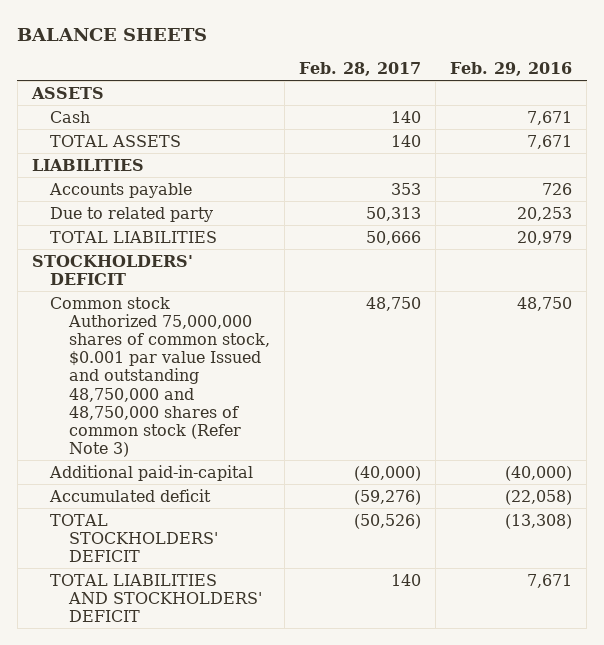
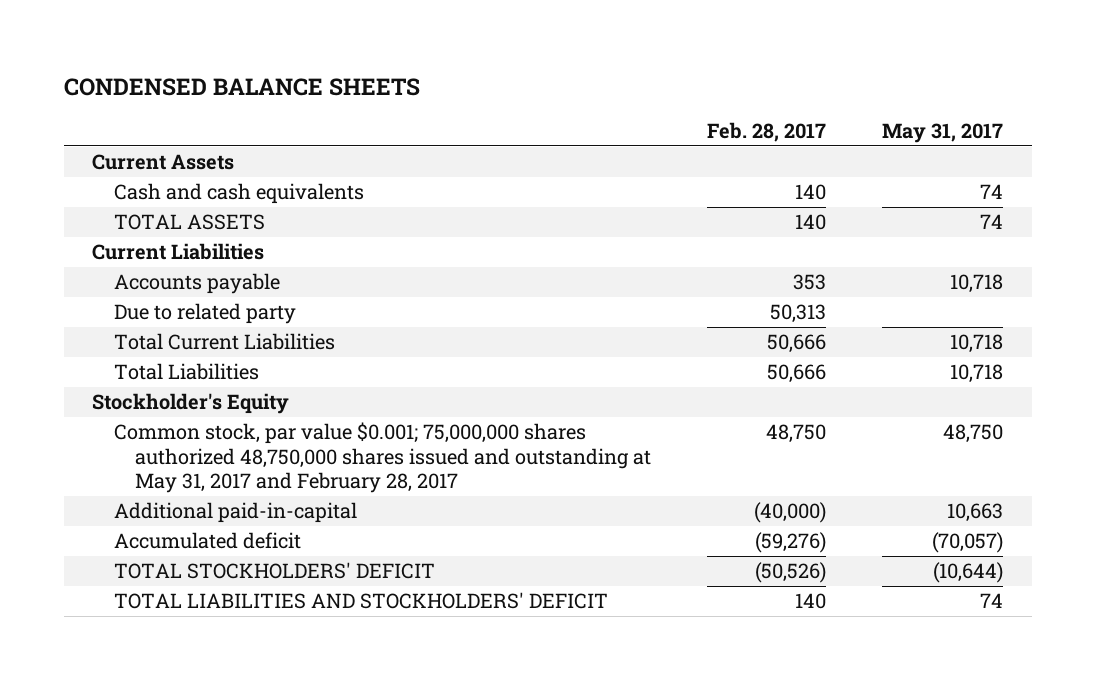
- BALANCE SHEETS
+ CONDENSED BALANCE SHEETS
- | Feb. 28, 2017 | Feb. 29, 2016
+ | Feb. 28, 2017 | May 31, 2017
- ASSETS
- Cash | 140 | 7,671
+ Current Assets
+ Cash and cash equivalents | 140 | 74
- LIABILITIES
+ Current Liabilities
- TOTAL LIABILITIES | 50,666 | 20,979
- STOCKHOLDERS' DEFICIT
- Common stock Authorized 75,000,000 shares of common stock, $0.001 par value Issued and outstanding 48,750,000 and 48,750,000 shares of common stock (Refer Note 3) | 48,750 | 48,750
+ Total Current Liabilities | 50,666 | 10,718
+ Total Liabilities | 50,666 | 10,718
+ Stockholder's Equity
+ Common stock, par value $0.001; 75,000,000 shares authorized 48,750,000 shares issued and outstanding at May 31, 2017 and February 28, 2017 | 48,750 | 48,750

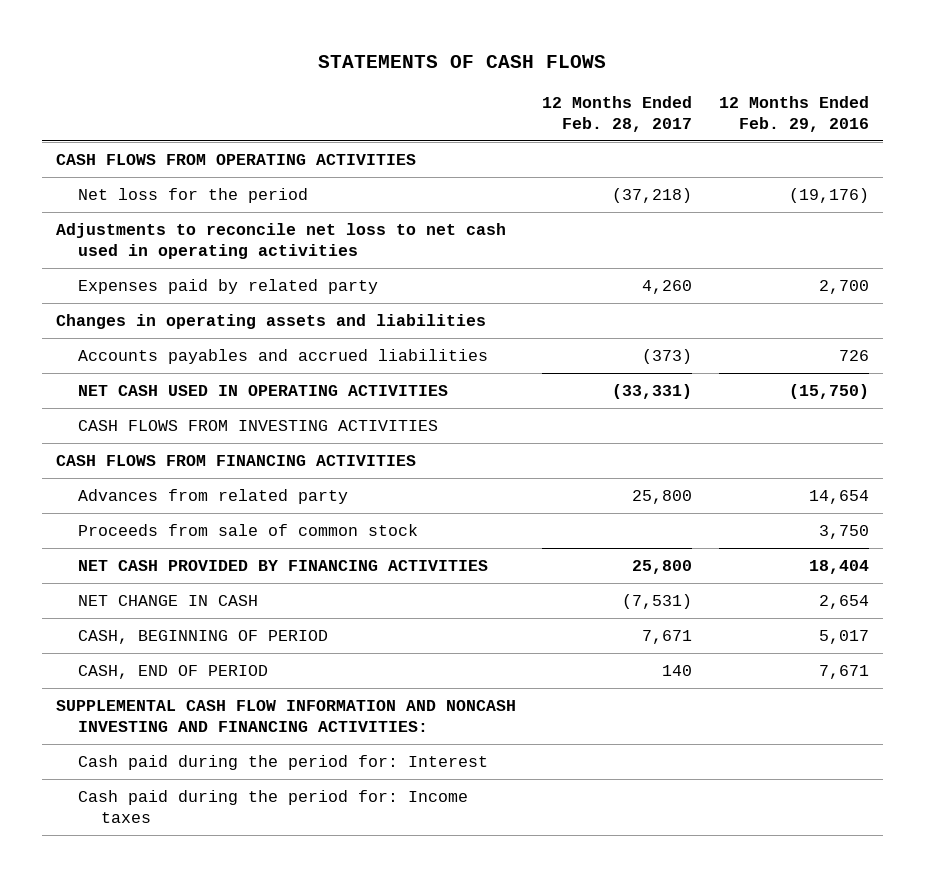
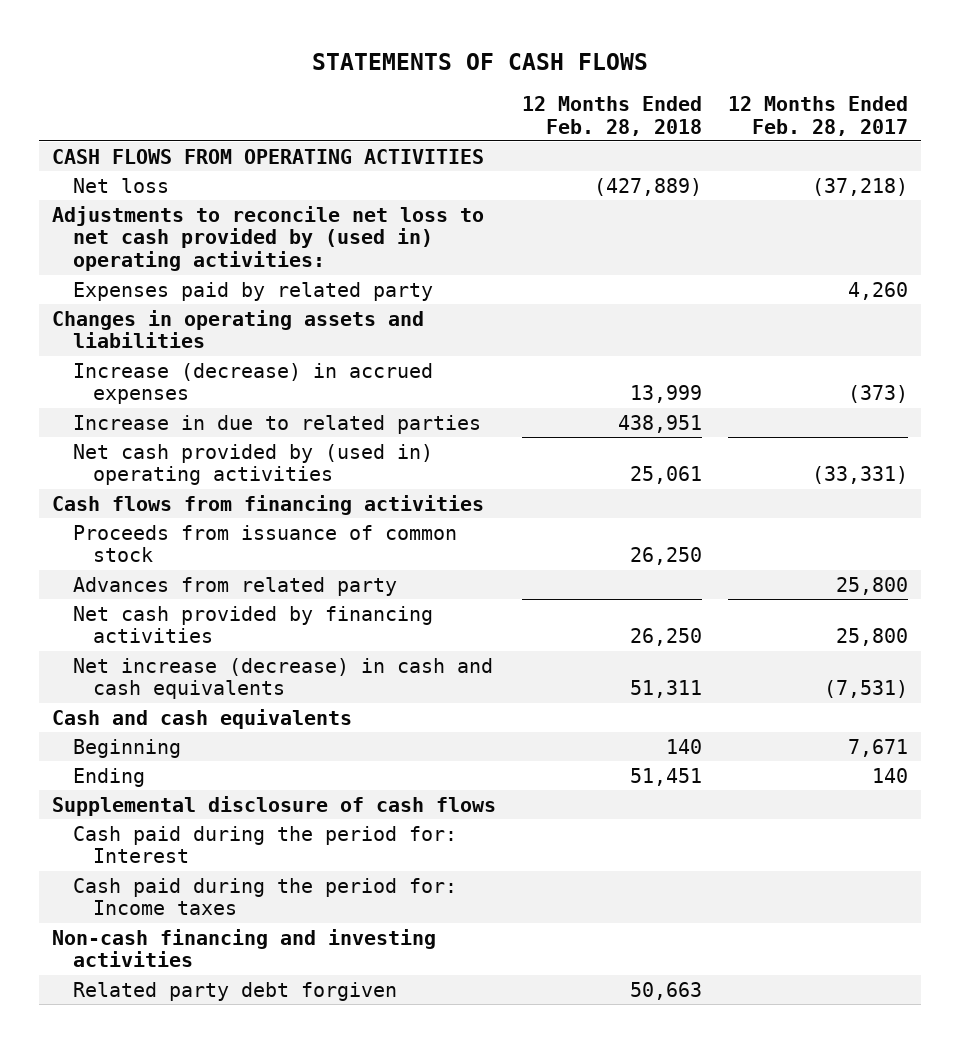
- | 12 Months Ended Feb. 28, 2017 | 12 Months Ended Feb. 29, 2016
+ | 12 Months Ended Feb. 28, 2018 | 12 Months Ended Feb. 28, 2017
- Net loss for the period | (37,218) | (19,176)
- Adjustments to reconcile net loss to net cash used in operating activities
+ Net loss | (427,889) | (37,218)
+ Adjustments to reconcile net loss to net cash provided by (used in) operating activities:
- Accounts payables and accrued liabilities | (373) | 726
- NET CASH USED IN OPERATING ACTIVITIES | (33,331) | (15,750)
- CASH FLOWS FROM INVESTING ACTIVITIES
- CASH FLOWS FROM FINANCING ACTIVITIES
+ Increase (decrease) in accrued expenses | 13,999 | (373)
+ Increase in due to related parties | 438,951 |
+ Net cash provided by (used in) operating activities | 25,061 | (33,331)
+ Cash flows from financing activities
+ Proceeds from issuance of common stock | 26,250 |
- Proceeds from sale of common stock | | 3,750
- NET CASH PROVIDED BY FINANCING ACTIVITIES | 25,800 | 18,404
- NET CHANGE IN CASH | (7,531) | 2,654
- CASH, BEGINNING OF PERIOD | 7,671 | 5,017
- CASH, END OF PERIOD | 140 | 7,671
- SUPPLEMENTAL CASH FLOW INFORMATION AND NONCASH INVESTING AND FINANCING ACTIVITIES:
+ Net cash provided by financing activities | 26,250 | 25,800
+ Net increase (decrease) in cash and cash equivalents | 51,311 | (7,531)
+ Cash and cash equivalents
+ Beginning | 140 | 7,671
+ Ending | 51,451 | 140
+ Supplemental disclosure of cash flows
+ Non-cash financing and investing activities
+ Related party debt forgiven | 50,663 |

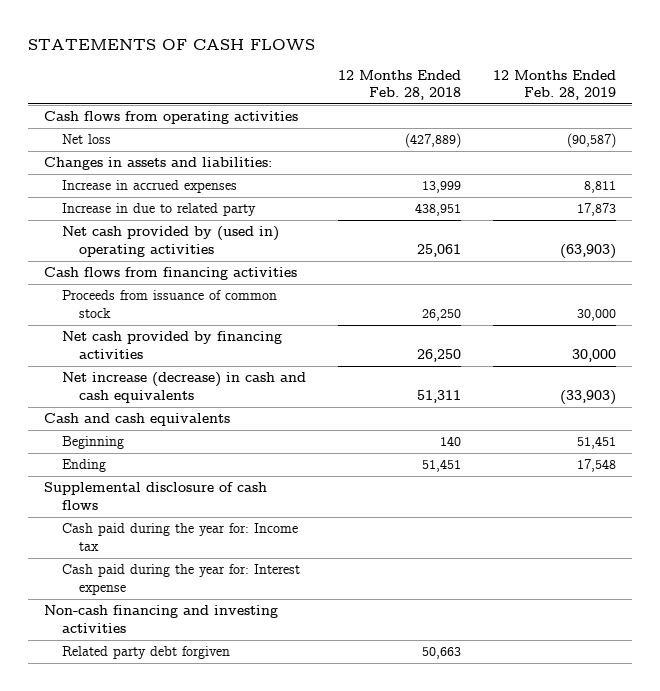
- | 12 Months Ended Feb. 28, 2018 | 12 Months Ended Feb. 28, 2017
+ | 12 Months Ended Feb. 28, 2018 | 12 Months Ended Feb. 28, 2019
- CASH FLOWS FROM OPERATING ACTIVITIES
+ Cash flows from operating activities
- Adjustments to reconcile net loss to net cash provided by (used in) operating activities:
- Expenses paid by related party | | 4,260
- Changes in operating assets and liabilities
- Increase (decrease) in accrued expenses | 13,999 | (373)
- Increase in due to related parties | 438,951 |
+ Changes in assets and liabilities:
+ Increase in accrued expenses | 13,999 | 8,811
+ Increase in due to related party | 438,951 | 17,873
- Advances from related party | | 25,800
- Cash paid during the period for: Interest
- Cash paid during the period for: Income taxes
+ Cash paid during the year for: Income tax
+ Cash paid during the year for: Interest expense

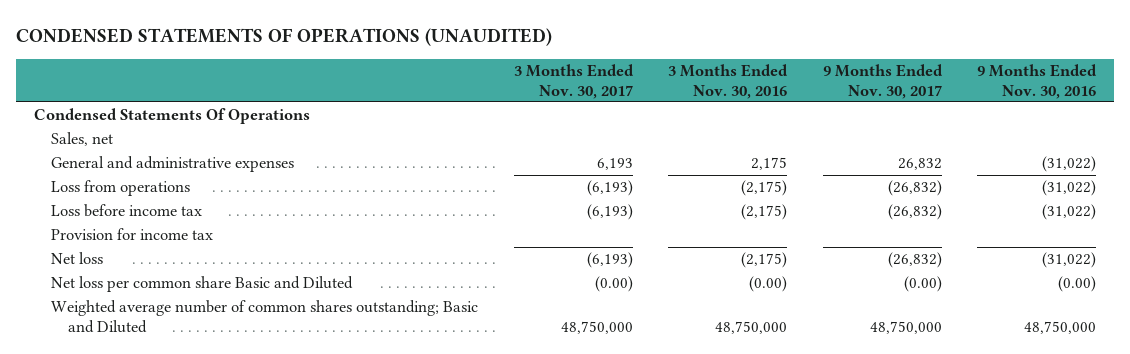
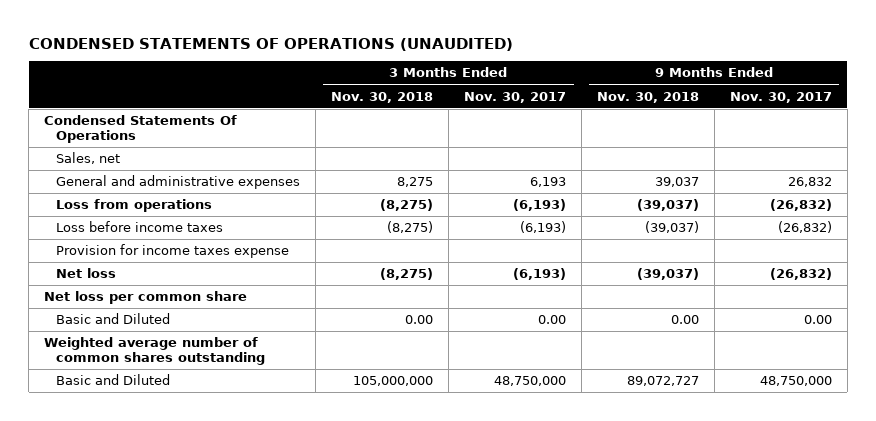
- | 3 Months Ended Nov. 30, 2017 | 3 Months Ended Nov. 30, 2016 | 9 Months Ended Nov. 30, 2017 | 9 Months Ended Nov. 30, 2016
+ | 3 Months Ended Nov. 30, 2018 | 3 Months Ended Nov. 30, 2017 | 9 Months Ended Nov. 30, 2018 | 9 Months Ended Nov. 30, 2017
- Loss before income tax | (6,193) | (2,175) | (26,832) | (31,022)
- Provision for income tax
+ Loss before income taxes | (8,275) | (6,193) | (39,037) | (26,832)
+ Provision for income taxes expense
- Net loss per common share Basic and Diluted | (0.00) | (0.00) | (0.00) | (0.00)
- Weighted average number of common shares outstanding; Basic and Diluted | 48,750,000 | 48,750,000 | 48,750,000 | 48,750,000
+ Net loss per common share
+ Basic and Diluted | 0.00 | 0.00 | 0.00 | 0.00
+ Weighted average number of common shares outstanding
+ Basic and Diluted | 105,000,000 | 48,750,000 | 89,072,727 | 48,750,000

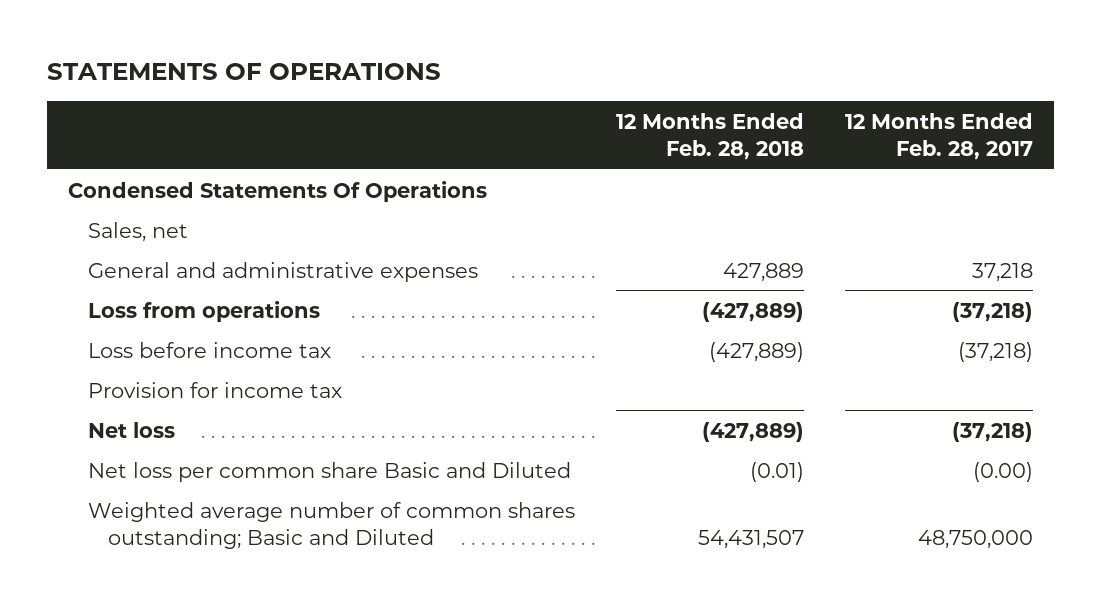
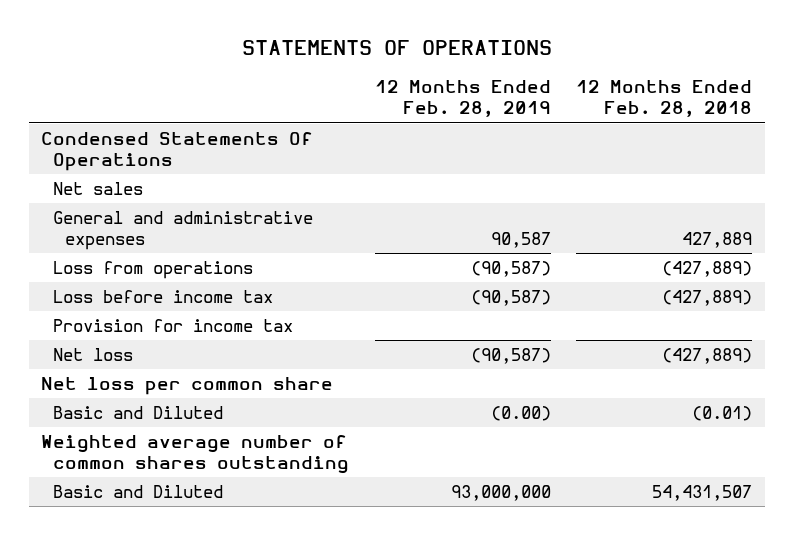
- | 12 Months Ended Feb. 28, 2018 | 12 Months Ended Feb. 28, 2017
+ | 12 Months Ended Feb. 28, 2019 | 12 Months Ended Feb. 28, 2018
- Sales, net
+ Net sales
- Net loss per common share Basic and Diluted | (0.01) | (0.00)
- Weighted average number of common shares outstanding; Basic and Diluted | 54,431,507 | 48,750,000
+ Net loss per common share
+ Basic and Diluted | (0.00) | (0.01)
+ Weighted average number of common shares outstanding
+ Basic and Diluted | 93,000,000 | 54,431,507

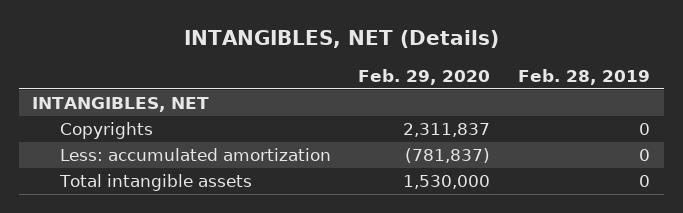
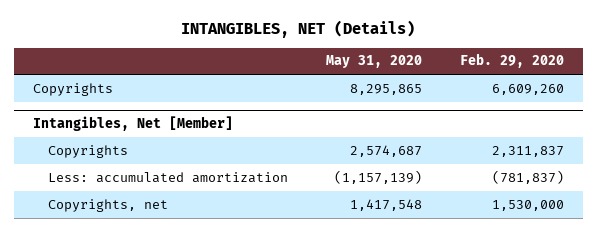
- | Feb. 29, 2020 | Feb. 28, 2019
+ | May 31, 2020 | Feb. 29, 2020
- INTANGIBLES, NET
+ Copyrights | 8,295,865 | 6,609,260
+ Intangibles, Net [Member]
- Total intangible assets | 1,530,000 | 0
+ Copyrights, net | 1,417,548 | 1,530,000

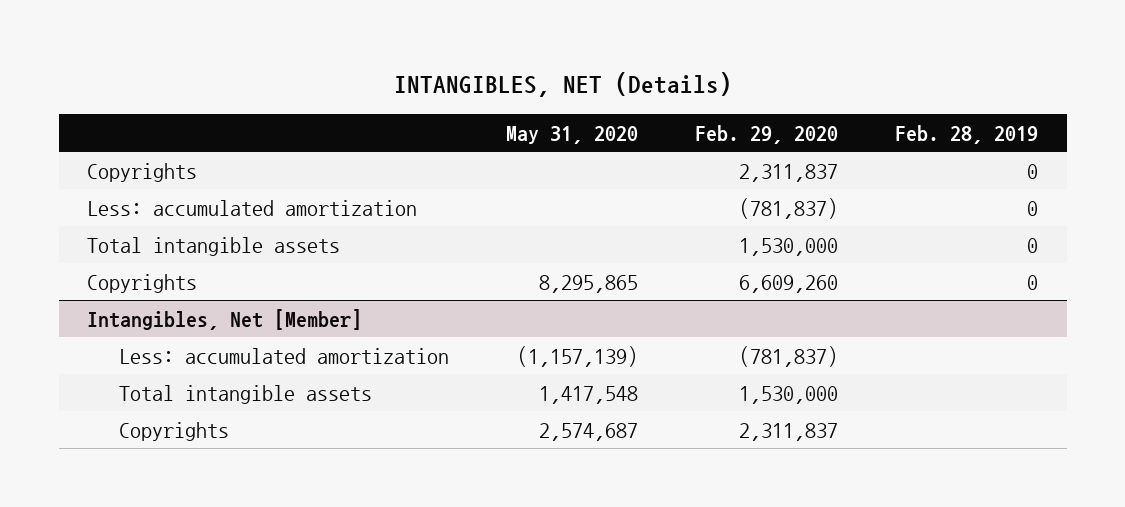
- | May 31, 2020 | Feb. 29, 2020
+ | May 31, 2020 | Feb. 29, 2020 | Feb. 28, 2019
+ Copyrights | | 2,311,837 | 0
+ Less: accumulated amortization | | (781,837) | 0
+ Total intangible assets | | 1,530,000 | 0
@ Intangibles, Net [Member]
- Copyrights, net | 1,417,548 | 1,530,000
+ Total intangible assets | 1,417,548 | 1,530,000 |
moved down: Copyrights | 2,574,687 | 2,311,837 |

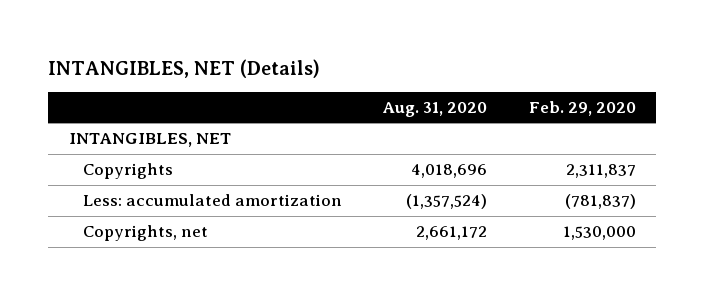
- | May 31, 2020 | Feb. 29, 2020 | Feb. 28, 2019
+ | Aug. 31, 2020 | Feb. 29, 2020
+ INTANGIBLES, NET
- Total intangible assets | | 1,530,000 | 0
- Copyrights | 8,295,865 | 6,609,260 | 0
- Intangibles, Net [Member]
- Less: accumulated amortization | (1,157,139) | (781,837) |
- Total intangible assets | 1,417,548 | 1,530,000 |
- Copyrights | 2,574,687 | 2,311,837 |
+ Copyrights, net | 2,661,172 | 1,530,000

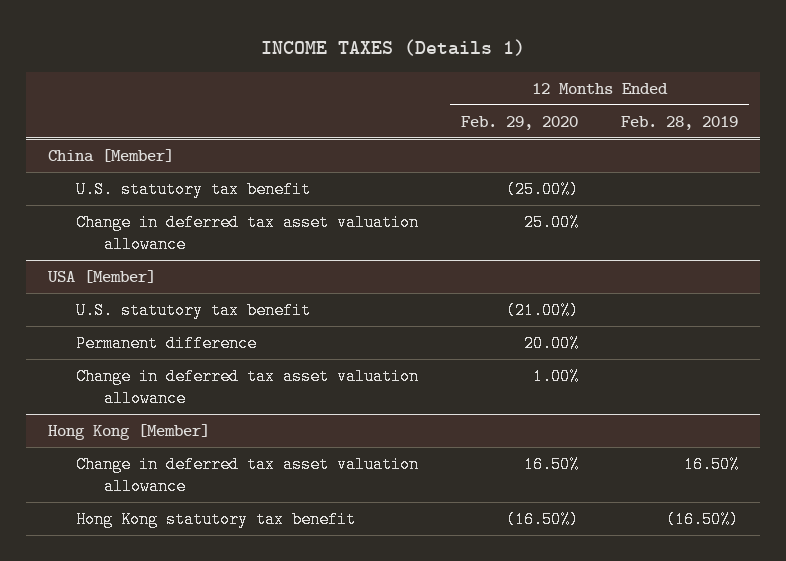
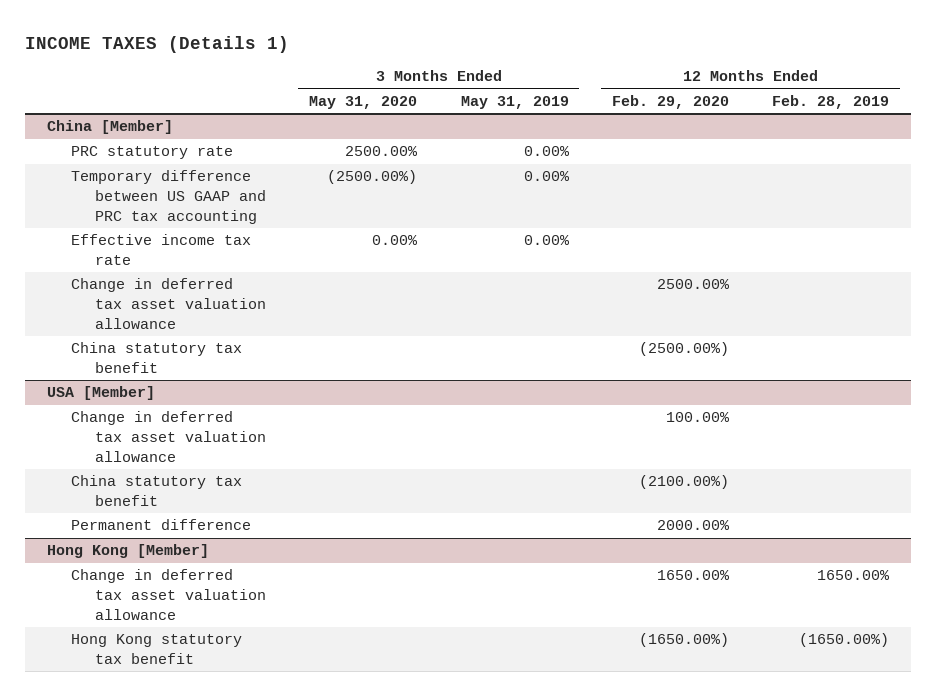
- | 12 Months Ended Feb. 29, 2020 | 12 Months Ended Feb. 28, 2019
+ | 3 Months Ended May 31, 2020 | 3 Months Ended May 31, 2019 | 12 Months Ended Feb. 29, 2020 | 12 Months Ended Feb. 28, 2019
@ China [Member]
- U.S. statutory tax benefit | (25.00%) |
- Change in deferred tax asset valuation allowance | 25.00% |
+ PRC statutory rate | 2500.00% | 0.00% | |
+ Temporary difference between US GAAP and PRC tax accounting | (2500.00%) | 0.00% | |
+ Effective income tax rate | 0.00% | 0.00% | |
+ Change in deferred tax asset valuation allowance | | | 2500.00% |
+ China statutory tax benefit | | | (2500.00%) |
@ USA [Member]
- U.S. statutory tax benefit | (21.00%) |
- Permanent difference | 20.00% |
- Change in deferred tax asset valuation allowance | 1.00% |
+ Change in deferred tax asset valuation allowance | | | 100.00% |
+ China statutory tax benefit | | | (2100.00%) |
+ Permanent difference | | | 2000.00% |
@ Hong Kong [Member]
- Change in deferred tax asset valuation allowance | 16.50% | 16.50%
- Hong Kong statutory tax benefit | (16.50%) | (16.50%)
+ Change in deferred tax asset valuation allowance | | | 1650.00% | 1650.00%
+ Hong Kong statutory tax benefit | | | (1650.00%) | (1650.00%)

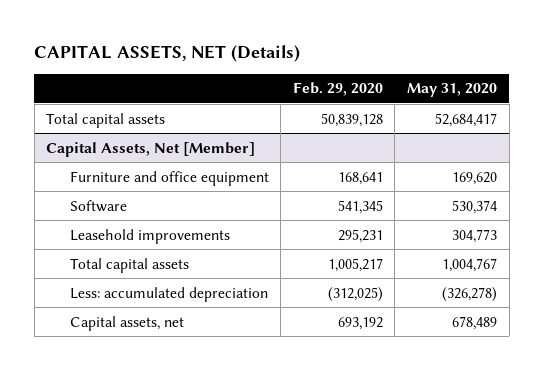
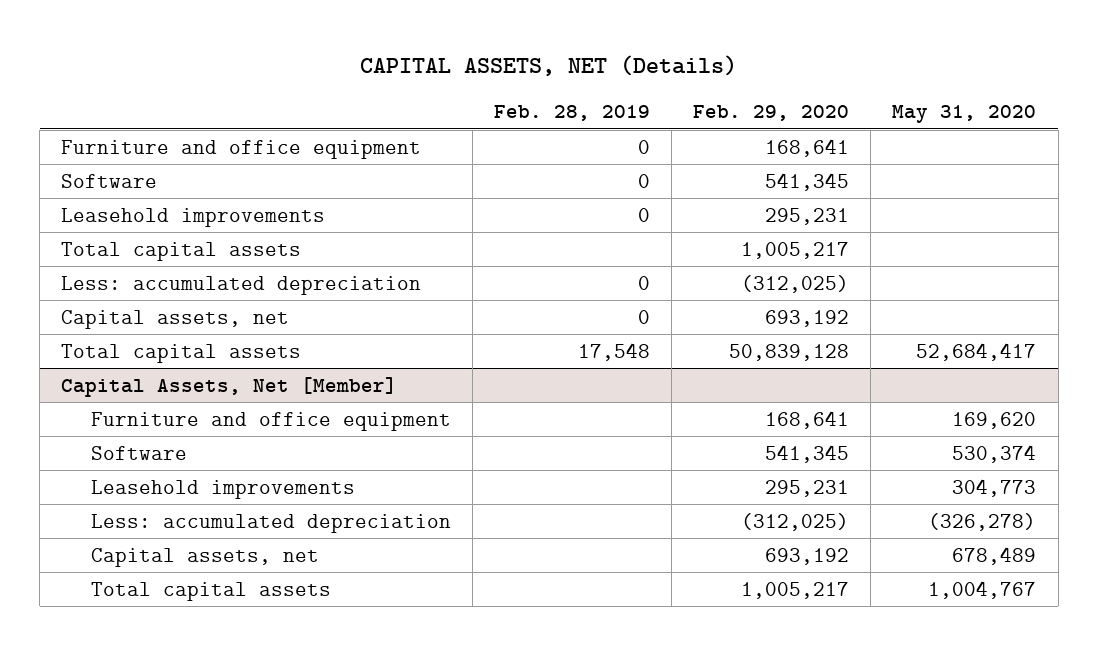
- | Feb. 29, 2020 | May 31, 2020
+ | Feb. 28, 2019 | Feb. 29, 2020 | May 31, 2020
+ Furniture and office equipment | 0 | 168,641 |
+ Software | 0 | 541,345 |
+ Leasehold improvements | 0 | 295,231 |
+ Total capital assets | | 1,005,217 |
+ Less: accumulated depreciation | 0 | (312,025) |
+ Capital assets, net | 0 | 693,192 |
@ Capital Assets, Net [Member]
moved down: Total capital assets | | 1,005,217 | 1,004,767

